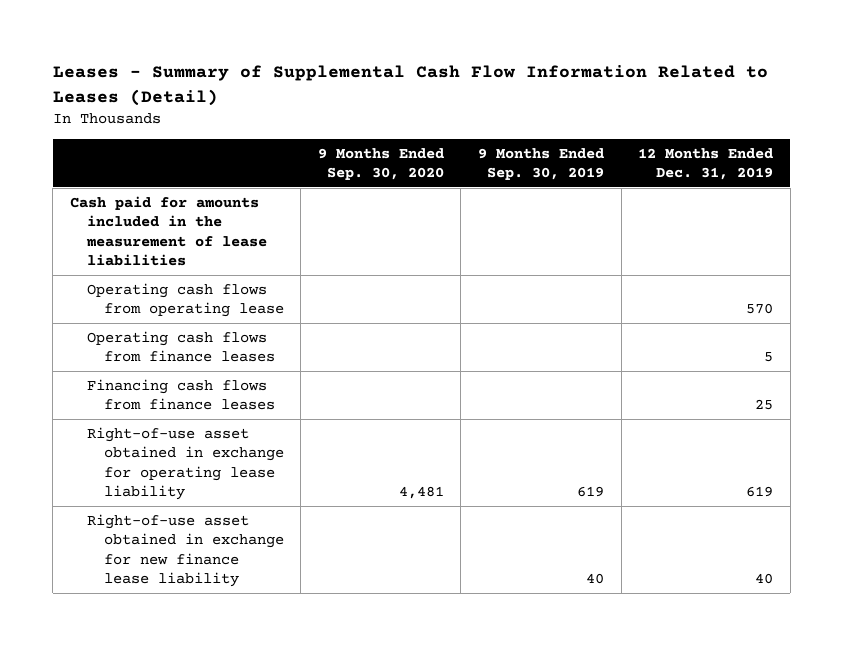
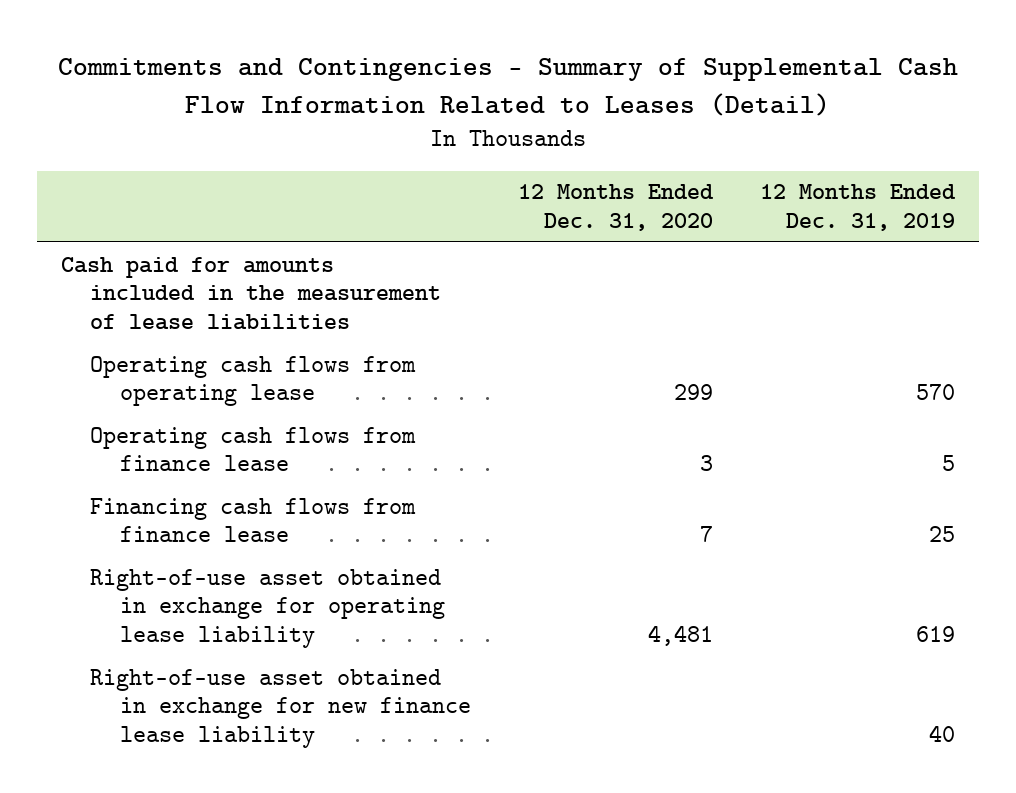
- Leases - Summary of Supplemental Cash Flow Information Related to Leases (Detail)
+ Commitments and Contingencies - Summary of Supplemental Cash Flow Information Related to Leases (Detail)
- | 9 Months Ended Sep. 30, 2020 | 9 Months Ended Sep. 30, 2019 | 12 Months Ended Dec. 31, 2019
+ | 12 Months Ended Dec. 31, 2020 | 12 Months Ended Dec. 31, 2019
- Operating cash flows from finance leases | | | 5
- Financing cash flows from finance leases | | | 25
+ Operating cash flows from finance lease | 3 | 5
+ Financing cash flows from finance lease | 7 | 25

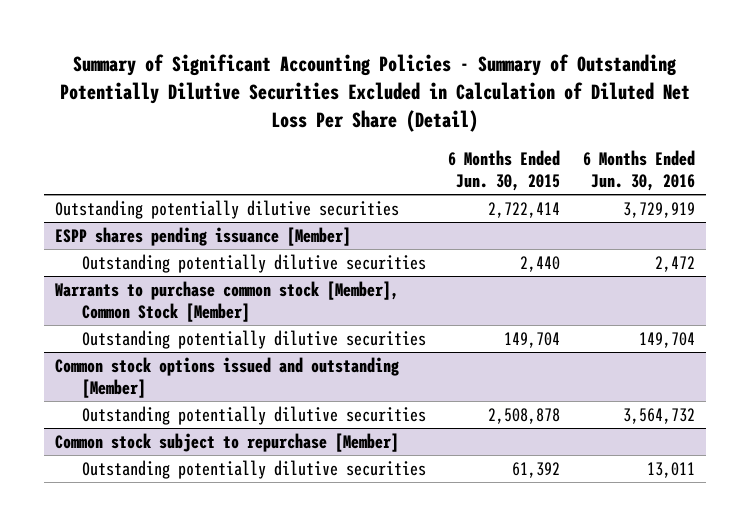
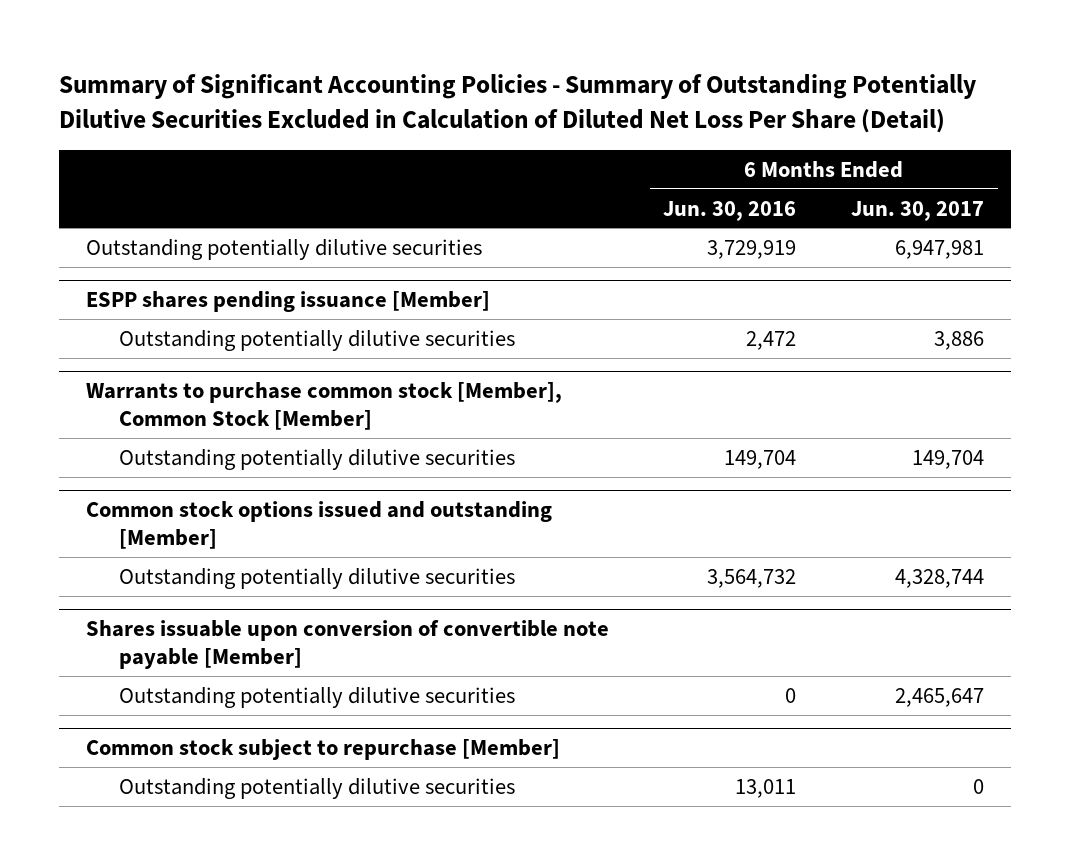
- | 6 Months Ended Jun. 30, 2015 | 6 Months Ended Jun. 30, 2016
+ | 6 Months Ended Jun. 30, 2016 | 6 Months Ended Jun. 30, 2017
+ Shares issuable upon conversion of convertible note payable [Member]
+ Outstanding potentially dilutive securities | 0 | 2,465,647

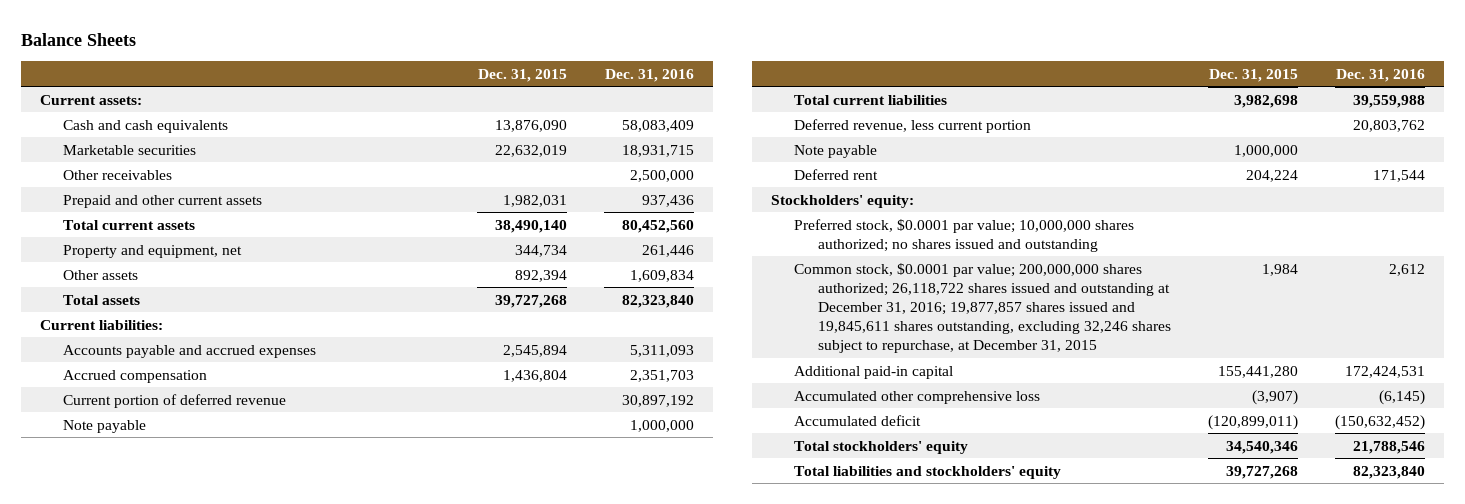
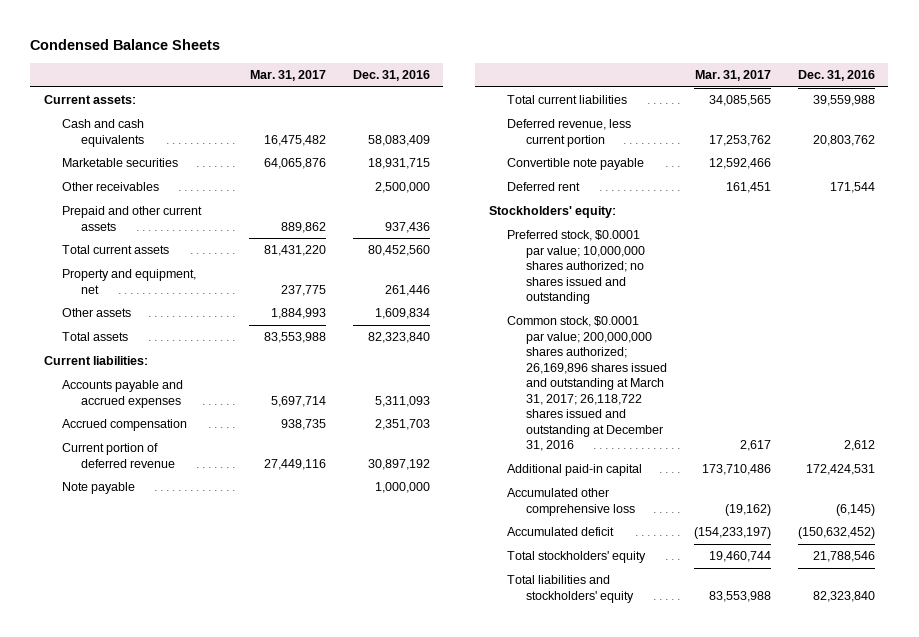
- Balance Sheets
+ Condensed Balance Sheets
- | Dec. 31, 2015 | Dec. 31, 2016
+ | Mar. 31, 2017 | Dec. 31, 2016
- Note payable | 1,000,000 |
+ Convertible note payable | 12,592,466 |
- Common stock, $0.0001 par value; 200,000,000 shares authorized; 26,118,722 shares issued and outstanding at December 31, 2016; 19,877,857 shares issued and 19,845,611 shares outstanding, excluding 32,246 shares subject to repurchase, at December 31, 2015 | 1,984 | 2,612
+ Common stock, $0.0001 par value; 200,000,000 shares authorized; 26,169,896 shares issued and outstanding at March 31, 2017; 26,118,722 shares issued and outstanding at December 31, 2016 | 2,617 | 2,612

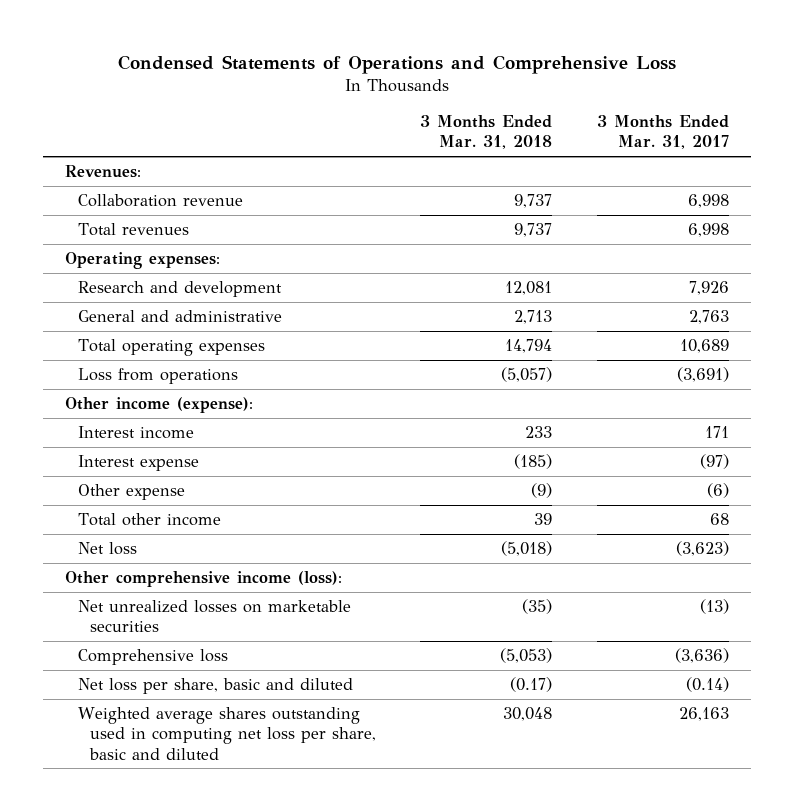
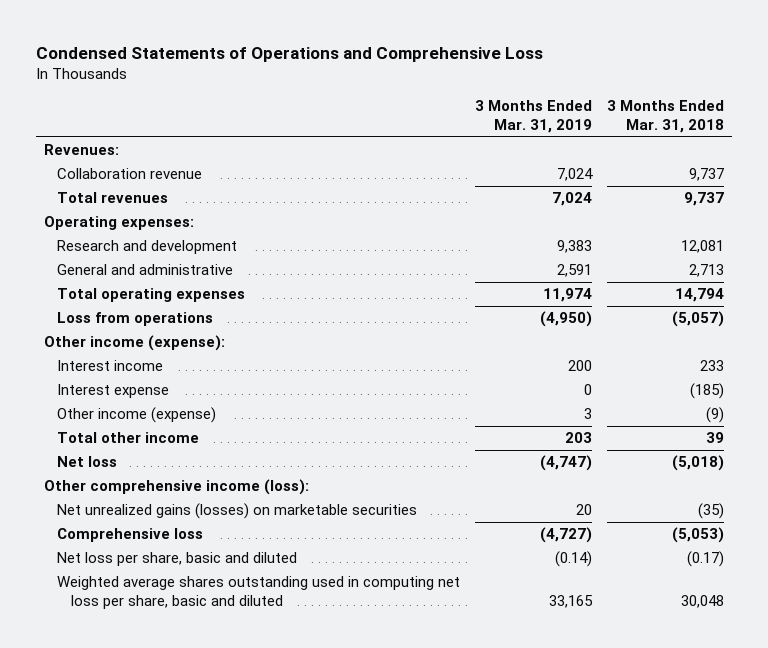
- | 3 Months Ended Mar. 31, 2018 | 3 Months Ended Mar. 31, 2017
+ | 3 Months Ended Mar. 31, 2019 | 3 Months Ended Mar. 31, 2018
- Other expense | (9) | (6)
+ Other income (expense) | 3 | (9)
- Net unrealized losses on marketable securities | (35) | (13)
+ Net unrealized gains (losses) on marketable securities | 20 | (35)

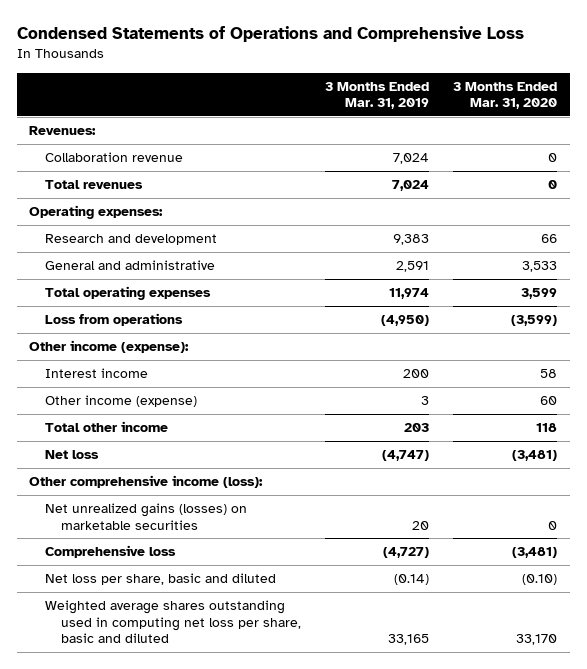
- | 3 Months Ended Mar. 31, 2019 | 3 Months Ended Mar. 31, 2018
+ | 3 Months Ended Mar. 31, 2019 | 3 Months Ended Mar. 31, 2020
- Interest expense | 0 | (185)

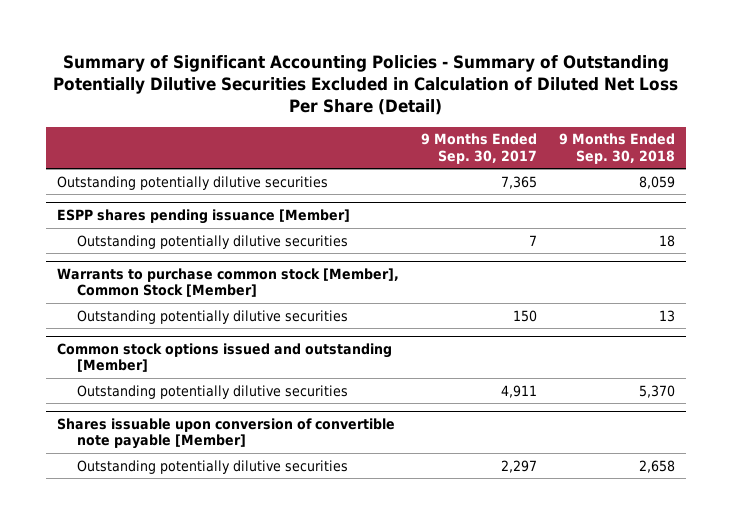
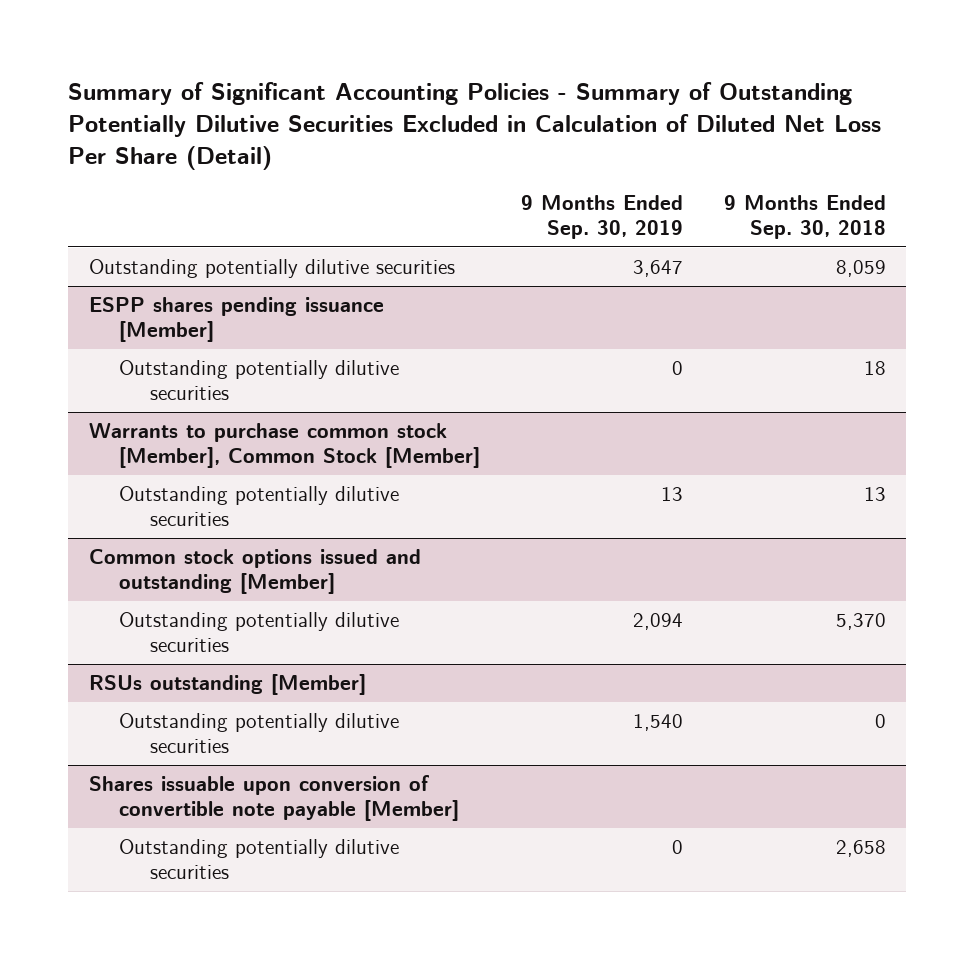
- | 9 Months Ended Sep. 30, 2017 | 9 Months Ended Sep. 30, 2018
+ | 9 Months Ended Sep. 30, 2019 | 9 Months Ended Sep. 30, 2018
+ RSUs outstanding [Member]
+ Outstanding potentially dilutive securities | 1,540 | 0

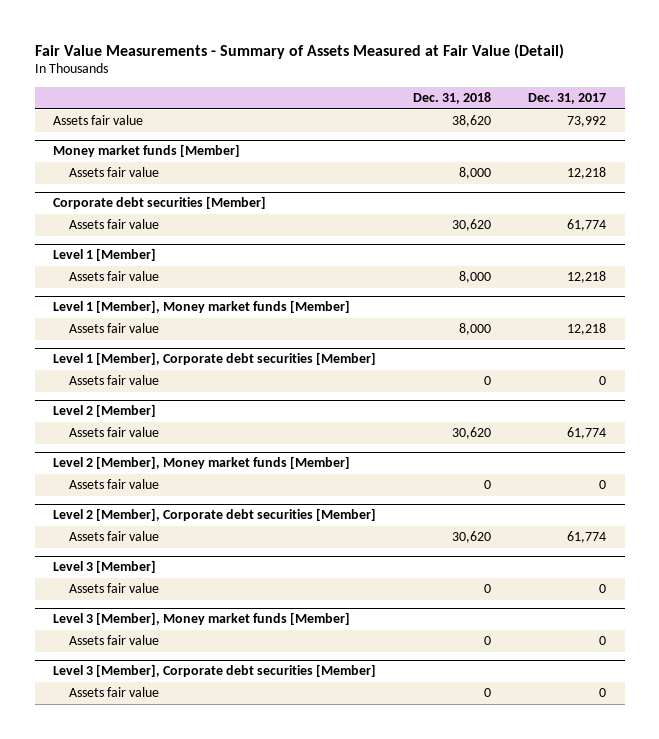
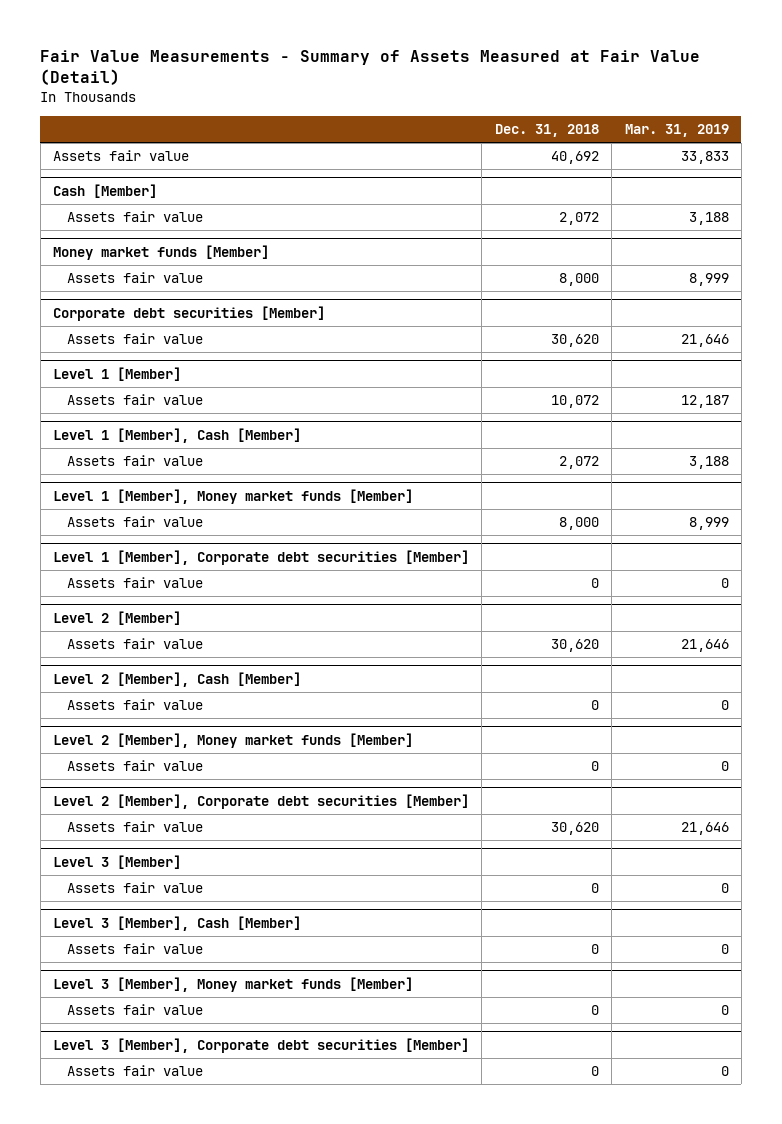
- | Dec. 31, 2018 | Dec. 31, 2017
+ | Dec. 31, 2018 | Mar. 31, 2019
- Assets fair value | 38,620 | 73,992
+ Assets fair value | 40,692 | 33,833
+ Cash [Member]
+ Assets fair value | 2,072 | 3,188
@ Level 1 [Member]
- Assets fair value | 8,000 | 12,218
+ Assets fair value | 10,072 | 12,187
+ Level 1 [Member], Cash [Member]
+ Assets fair value | 2,072 | 3,188
+ Level 2 [Member], Cash [Member]
+ Assets fair value | 0 | 0
+ Level 3 [Member], Cash [Member]
+ Assets fair value | 0 | 0

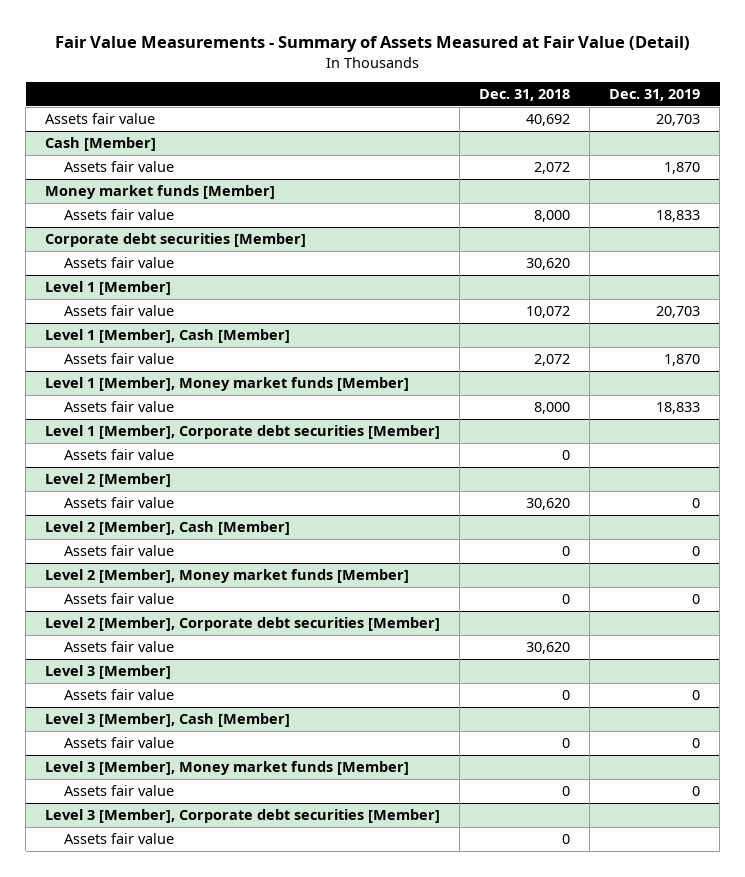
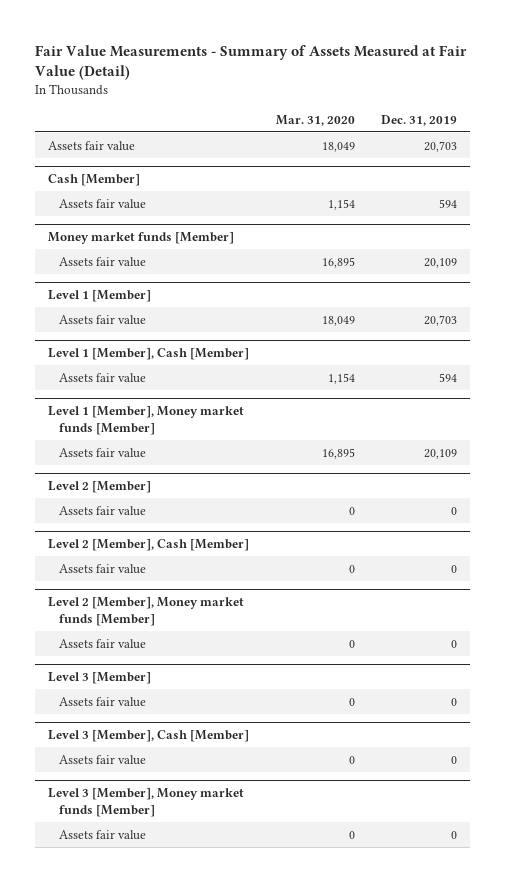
- | Dec. 31, 2018 | Dec. 31, 2019
+ | Mar. 31, 2020 | Dec. 31, 2019
@ Cash [Member]
- Assets fair value | 2,072 | 1,870
+ Assets fair value | 1,154 | 594
@ Money market funds [Member]
- Assets fair value | 8,000 | 18,833
- Corporate debt securities [Member]
- Assets fair value | 30,620 |
@ Money market funds [Member]
+ Assets fair value | 16,895 | 20,109
@ Level 1 [Member], Cash [Member]
- Assets fair value | 2,072 | 1,870
+ Assets fair value | 1,154 | 594
@ Level 1 [Member], Money market funds [Member]
- Assets fair value | 8,000 | 18,833
- Level 1 [Member], Corporate debt securities [Member]
- Assets fair value | 0 |
@ Level 1 [Member], Money market funds [Member]
+ Assets fair value | 16,895 | 20,109
- Level 2 [Member], Corporate debt securities [Member]
- Assets fair value | 30,620 |
- Level 3 [Member], Corporate debt securities [Member]
- Assets fair value | 0 |

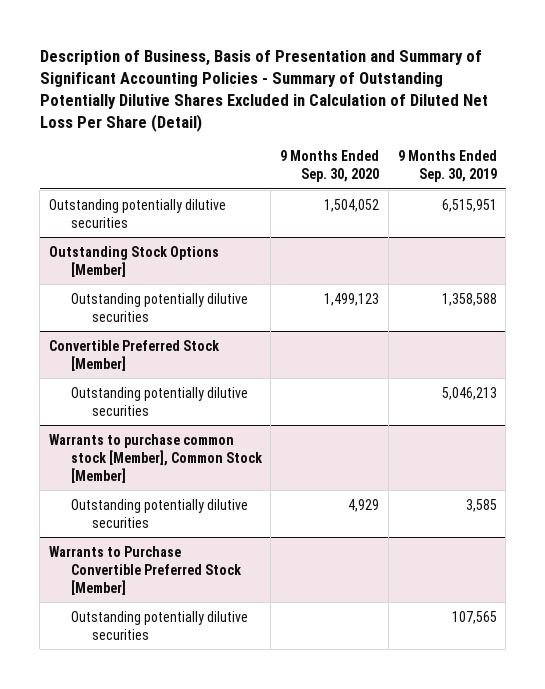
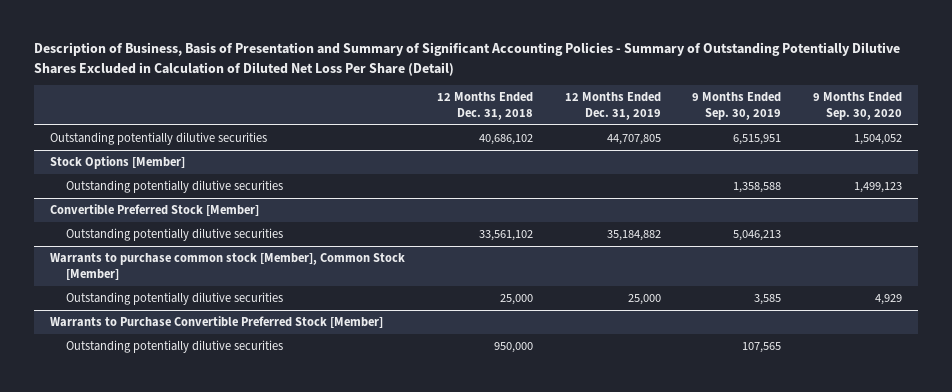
- | 9 Months Ended Sep. 30, 2020 | 9 Months Ended Sep. 30, 2019
+ | 12 Months Ended Dec. 31, 2018 | 12 Months Ended Dec. 31, 2019 | 9 Months Ended Sep. 30, 2019 | 9 Months Ended Sep. 30, 2020
- Outstanding Stock Options [Member]
+ Stock Options [Member]

